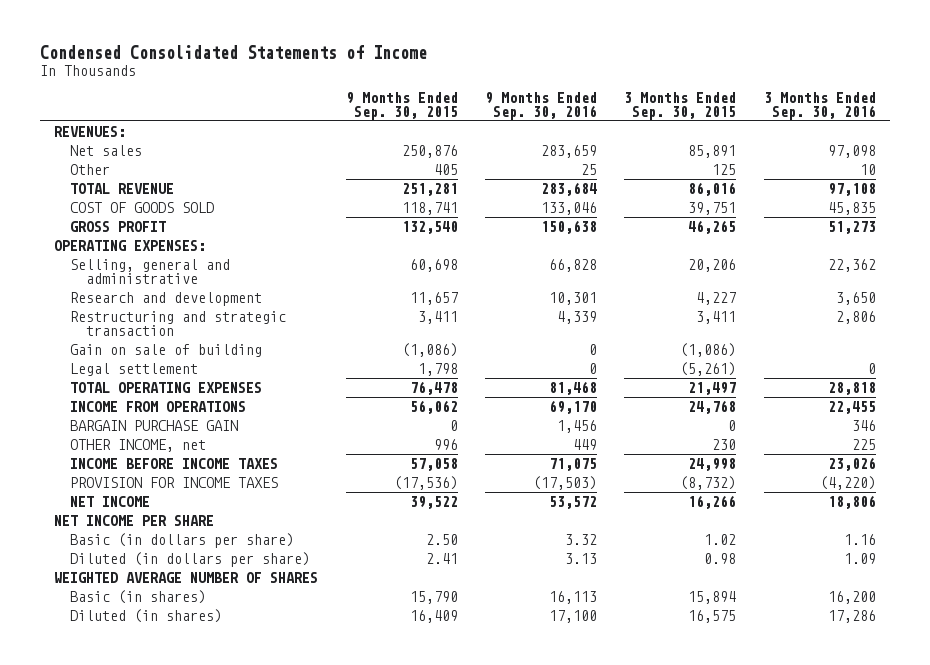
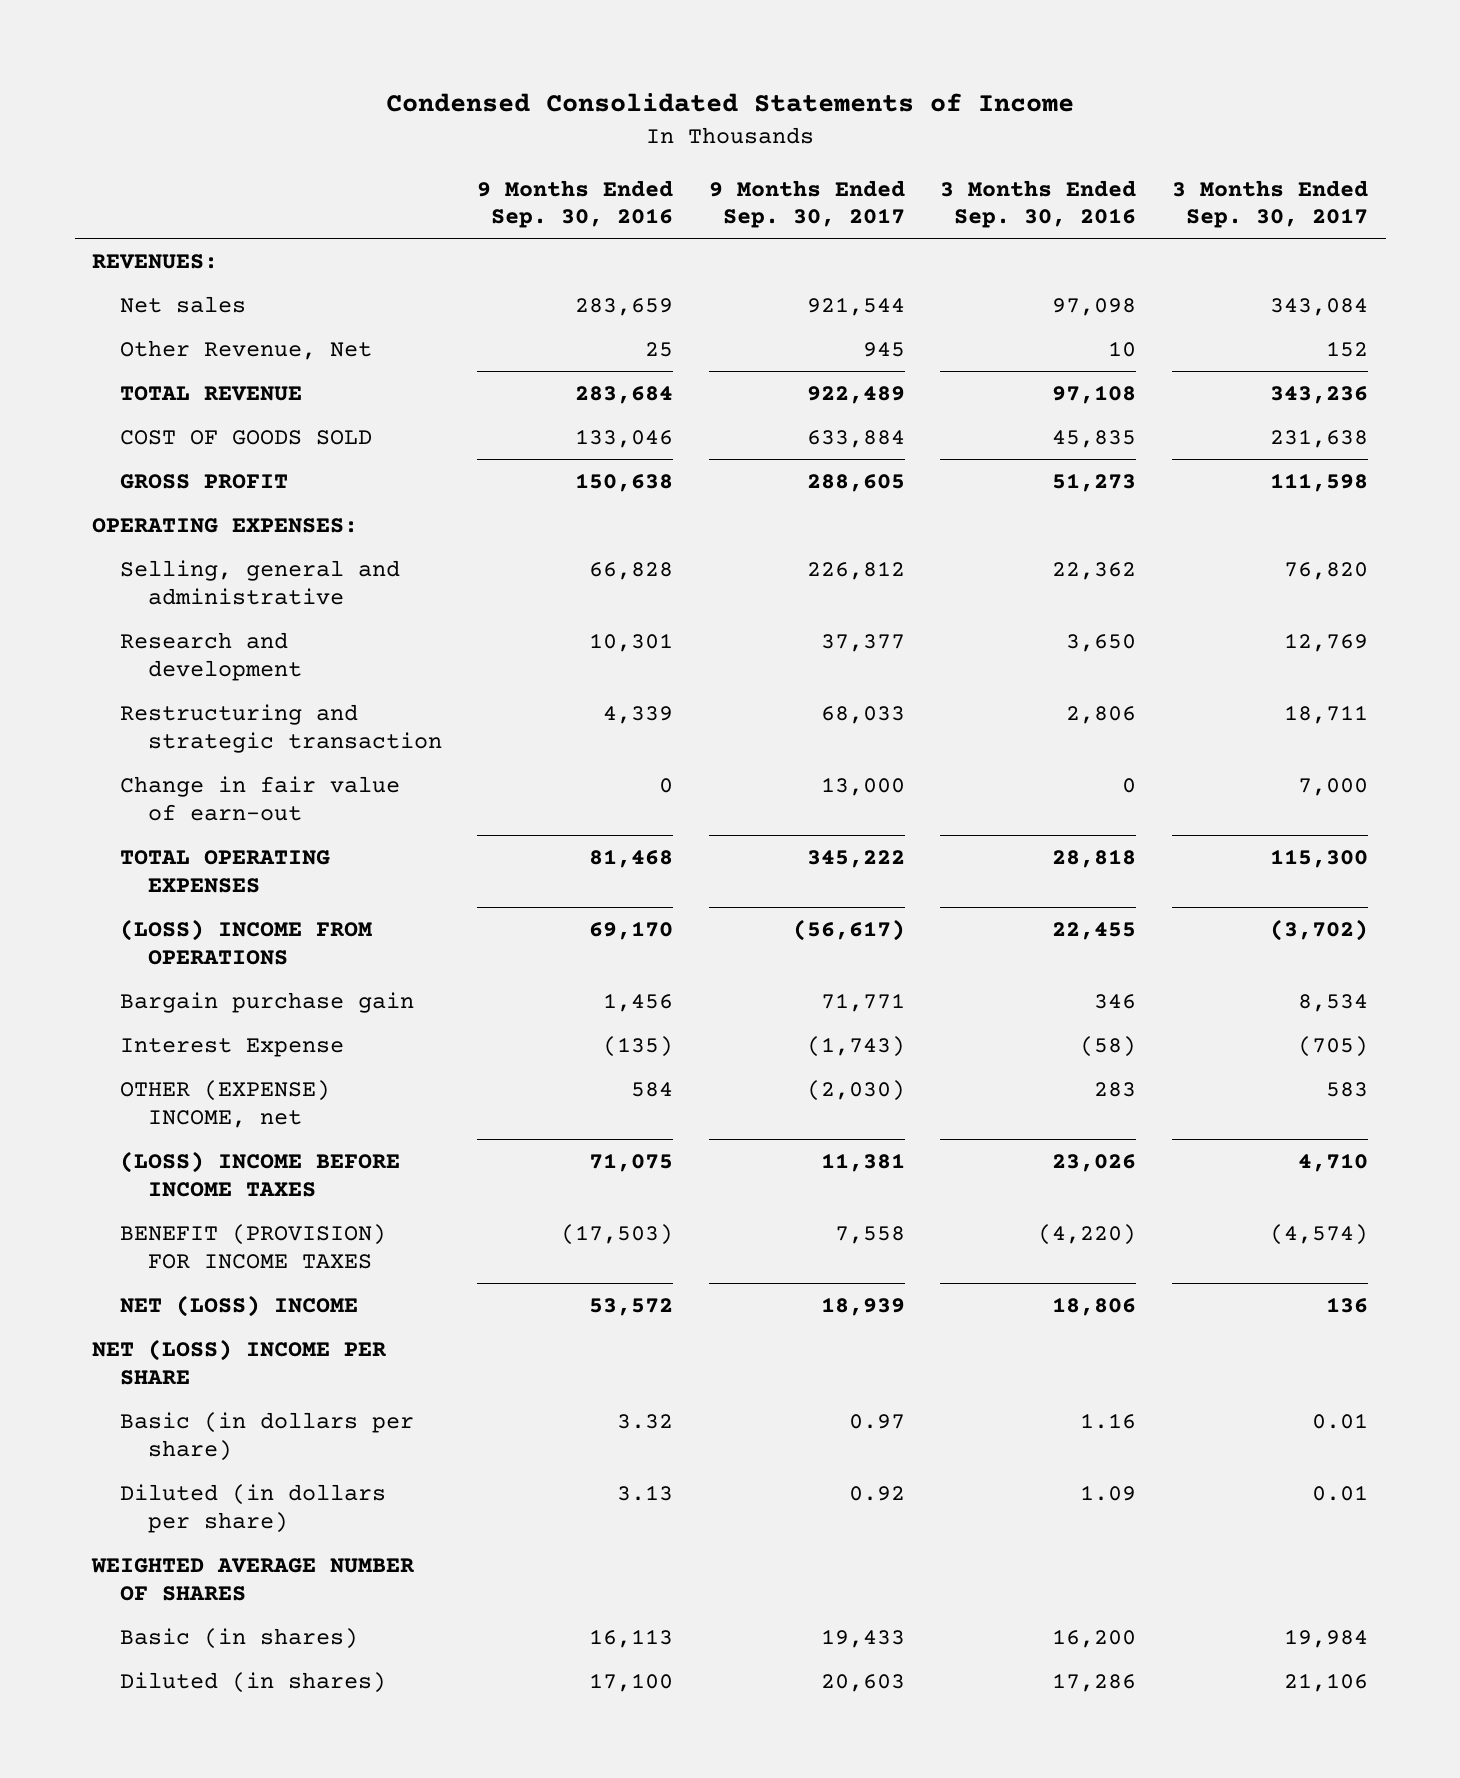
- | 9 Months Ended Sep. 30, 2015 | 9 Months Ended Sep. 30, 2016 | 3 Months Ended Sep. 30, 2015 | 3 Months Ended Sep. 30, 2016
+ | 9 Months Ended Sep. 30, 2016 | 9 Months Ended Sep. 30, 2017 | 3 Months Ended Sep. 30, 2016 | 3 Months Ended Sep. 30, 2017
- Other | 405 | 25 | 125 | 10
+ Other Revenue, Net | 25 | 945 | 10 | 152
- Gain on sale of building | (1,086) | 0 | (1,086) |
- Legal settlement | 1,798 | 0 | (5,261) | 0
+ Change in fair value of earn-out | 0 | 13,000 | 0 | 7,000
- INCOME FROM OPERATIONS | 56,062 | 69,170 | 24,768 | 22,455
- BARGAIN PURCHASE GAIN | 0 | 1,456 | 0 | 346
- OTHER INCOME, net | 996 | 449 | 230 | 225
- INCOME BEFORE INCOME TAXES | 57,058 | 71,075 | 24,998 | 23,026
- PROVISION FOR INCOME TAXES | (17,536) | (17,503) | (8,732) | (4,220)
- NET INCOME | 39,522 | 53,572 | 16,266 | 18,806
- NET INCOME PER SHARE
+ (LOSS) INCOME FROM OPERATIONS | 69,170 | (56,617) | 22,455 | (3,702)
+ Bargain purchase gain | 1,456 | 71,771 | 346 | 8,534
+ Interest Expense | (135) | (1,743) | (58) | (705)
+ OTHER (EXPENSE) INCOME, net | 584 | (2,030) | 283 | 583
+ (LOSS) INCOME BEFORE INCOME TAXES | 71,075 | 11,381 | 23,026 | 4,710
+ BENEFIT (PROVISION) FOR INCOME TAXES | (17,503) | 7,558 | (4,220) | (4,574)
+ NET (LOSS) INCOME | 53,572 | 18,939 | 18,806 | 136
+ NET (LOSS) INCOME PER SHARE

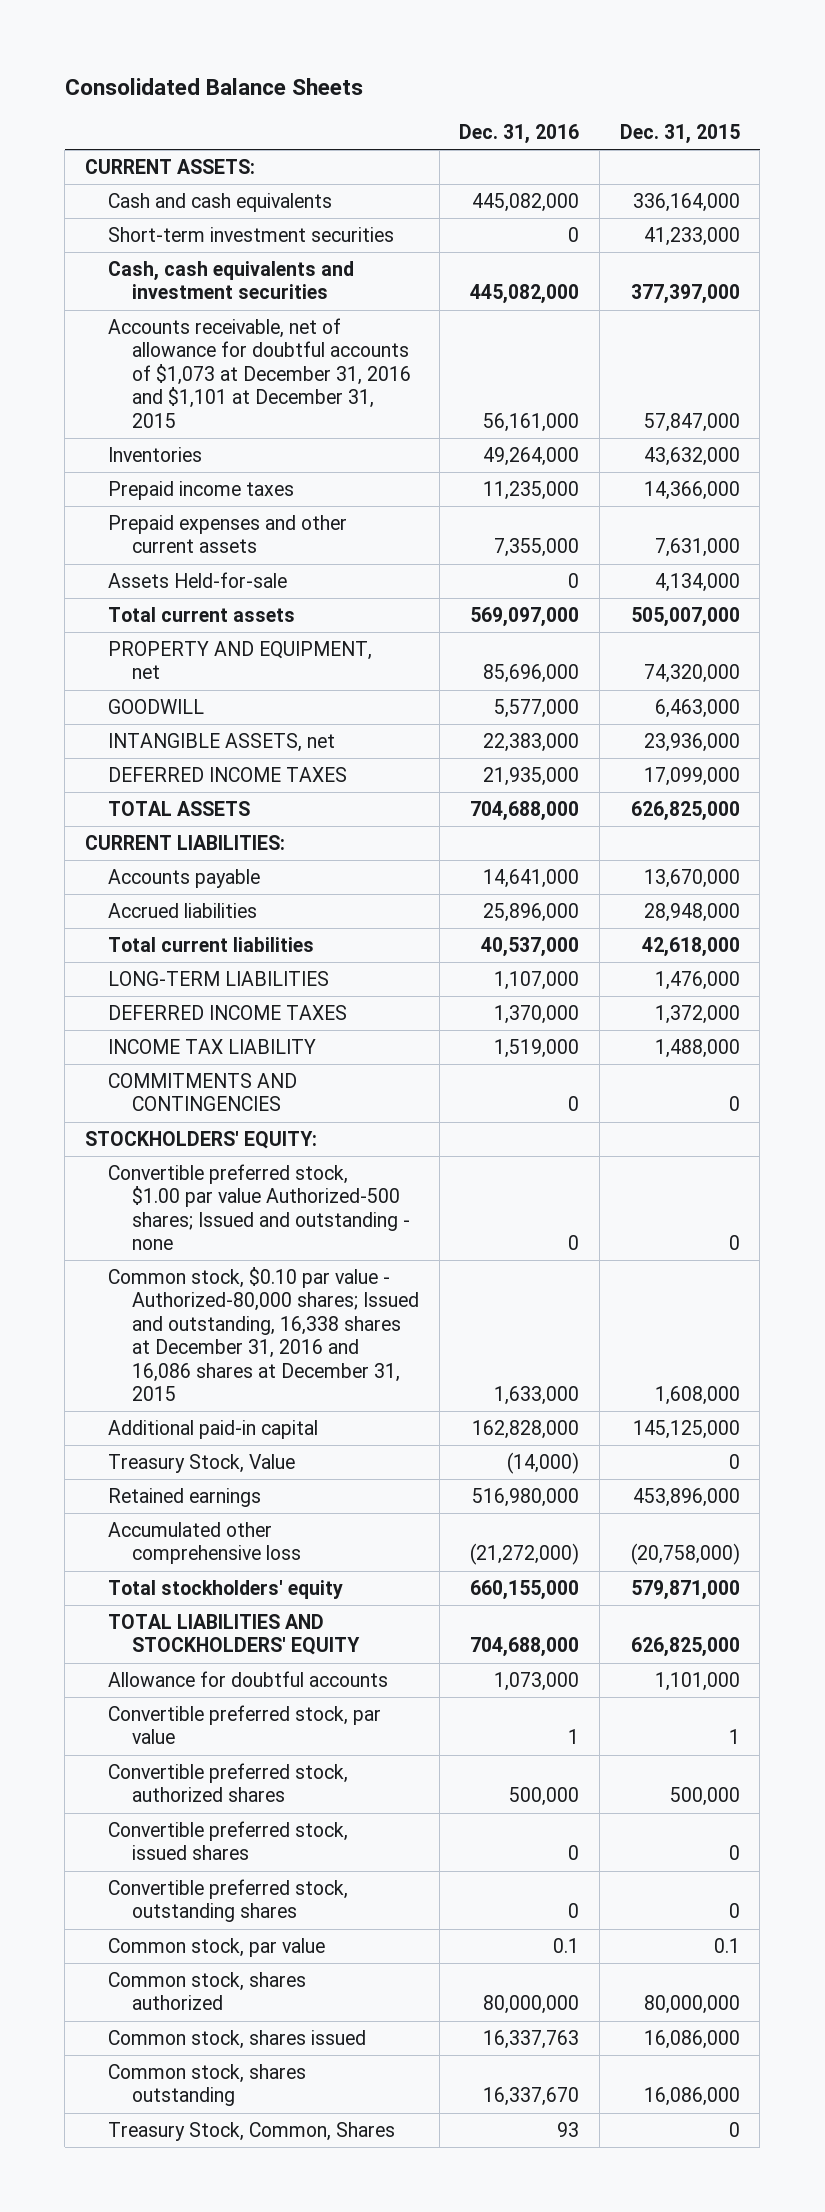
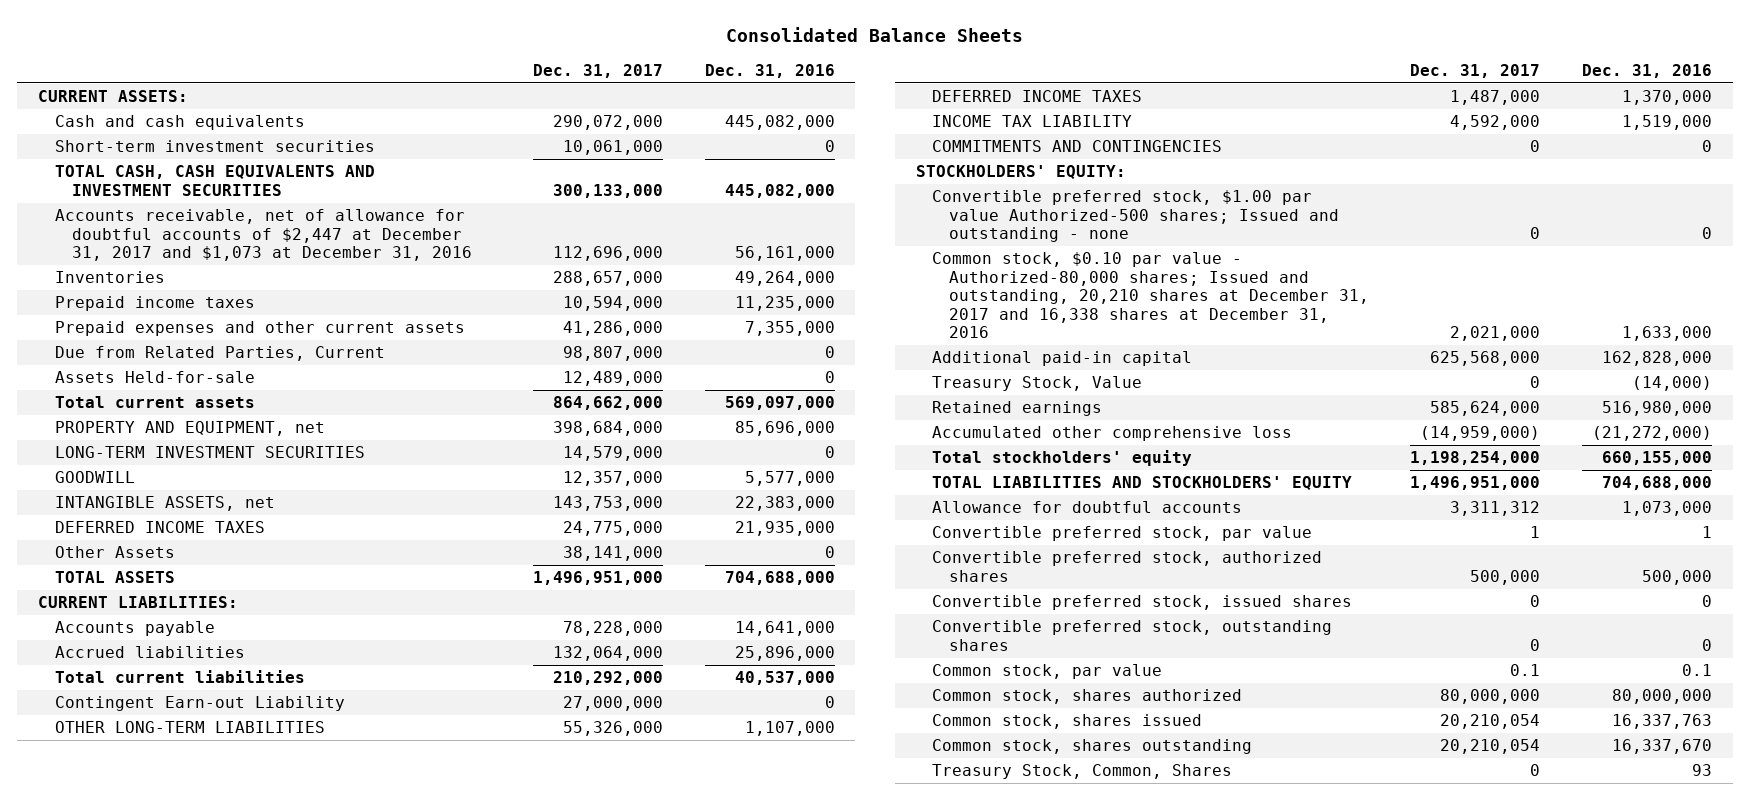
- | Dec. 31, 2016 | Dec. 31, 2015
+ | Dec. 31, 2017 | Dec. 31, 2016
- Cash, cash equivalents and investment securities | 445,082,000 | 377,397,000
- Accounts receivable, net of allowance for doubtful accounts of $1,073 at December 31, 2016 and $1,101 at December 31, 2015 | 56,161,000 | 57,847,000
+ TOTAL CASH, CASH EQUIVALENTS AND INVESTMENT SECURITIES | 300,133,000 | 445,082,000
+ Accounts receivable, net of allowance for doubtful accounts of $2,447 at December 31, 2017 and $1,073 at December 31, 2016 | 112,696,000 | 56,161,000
+ Due from Related Parties, Current | 98,807,000 | 0
+ LONG-TERM INVESTMENT SECURITIES | 14,579,000 | 0
+ Other Assets | 38,141,000 | 0
- LONG-TERM LIABILITIES | 1,107,000 | 1,476,000
+ Contingent Earn-out Liability | 27,000,000 | 0
+ OTHER LONG-TERM LIABILITIES | 55,326,000 | 1,107,000
- Common stock, $0.10 par value - Authorized-80,000 shares; Issued and outstanding, 16,338 shares at December 31, 2016 and 16,086 shares at December 31, 2015 | 1,633,000 | 1,608,000
+ Common stock, $0.10 par value - Authorized-80,000 shares; Issued and outstanding, 20,210 shares at December 31, 2017 and 16,338 shares at December 31, 2016 | 2,021,000 | 1,633,000

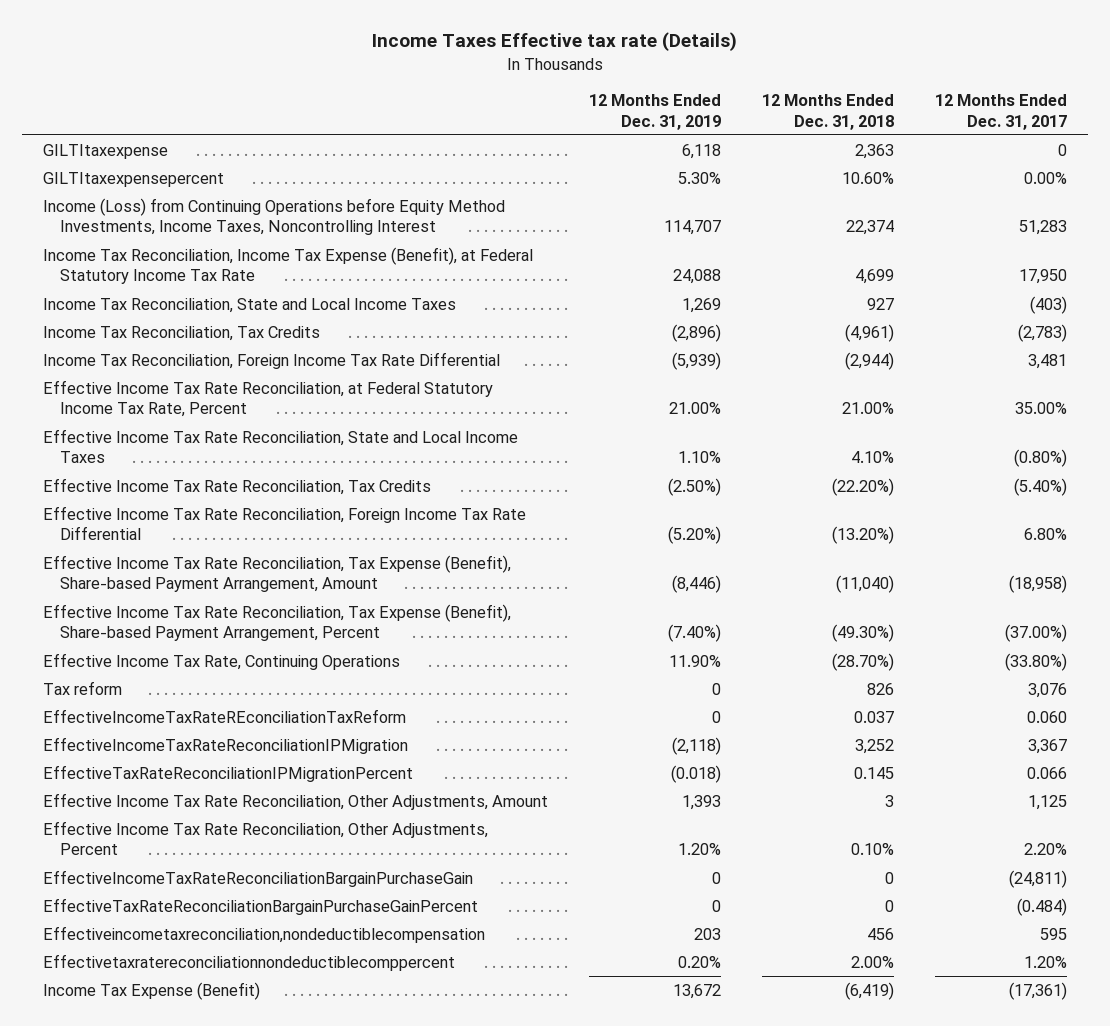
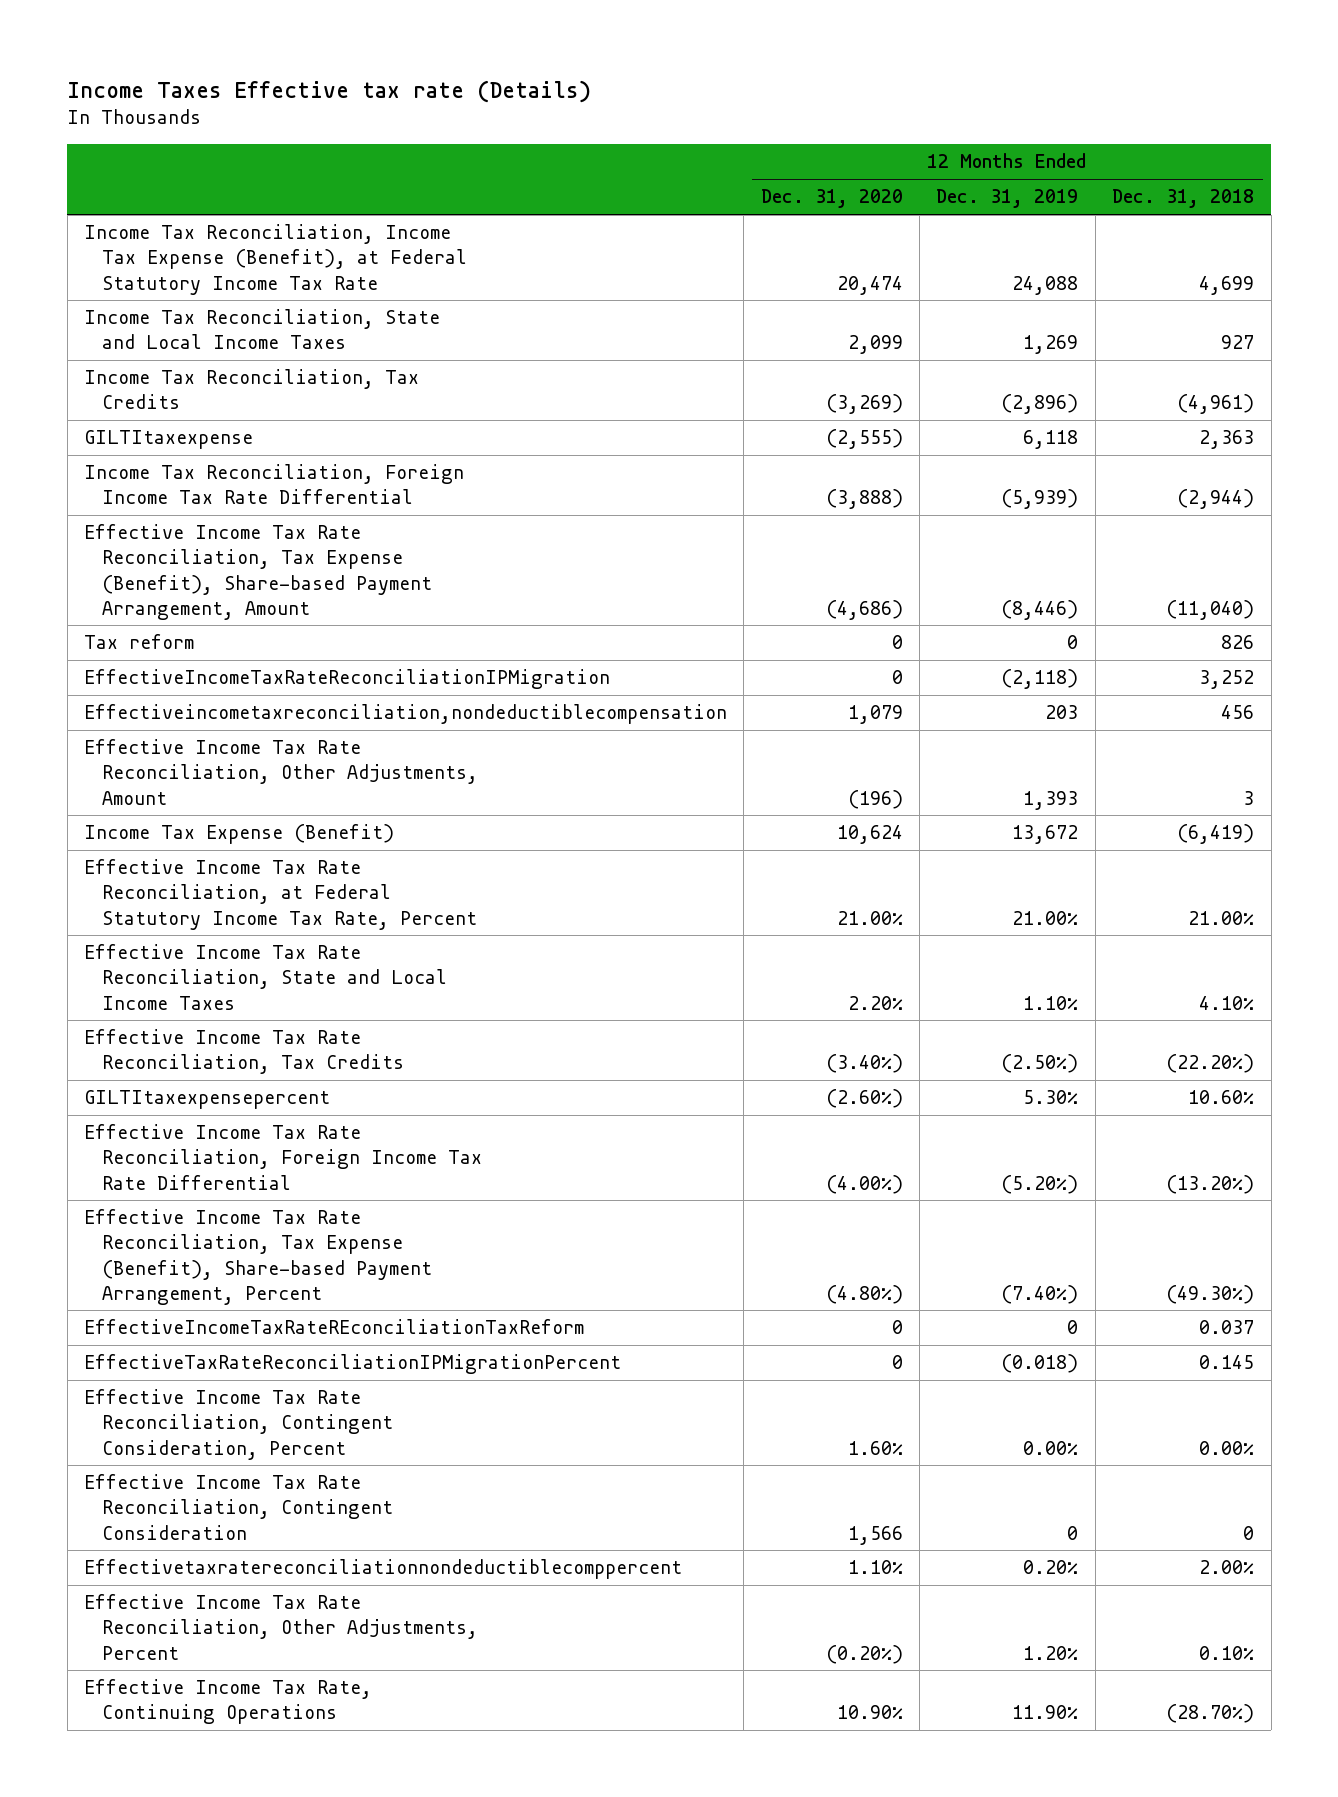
- | 12 Months Ended Dec. 31, 2019 | 12 Months Ended Dec. 31, 2018 | 12 Months Ended Dec. 31, 2017
+ | 12 Months Ended Dec. 31, 2020 | 12 Months Ended Dec. 31, 2019 | 12 Months Ended Dec. 31, 2018
- Income (Loss) from Continuing Operations before Equity Method Investments, Income Taxes, Noncontrolling Interest | 114,707 | 22,374 | 51,283
moved down: GILTItaxexpense | (2,555) | 6,118 | 2,363
moved up: Effective Income Tax Rate Reconciliation, Tax Expense (Benefit), Share-based Payment Arrangement, Amount | (4,686) | (8,446) | (11,040)
moved up: Tax reform | 0 | 0 | 826
moved up: EffectiveIncomeTaxRateReconciliationIPMigration | 0 | (2,118) | 3,252
moved up: Effectiveincometaxreconciliation,nondeductiblecompensation | 1,079 | 203 | 456
moved up: Effective Income Tax Rate Reconciliation, Other Adjustments, Amount | (196) | 1,393 | 3
moved up: Income Tax Expense (Benefit) | 10,624 | 13,672 | (6,419)
moved down: GILTItaxexpensepercent | (2.60%) | 5.30% | 10.60%
- EffectiveIncomeTaxRateReconciliationBargainPurchaseGain | 0 | 0 | (24,811)
- EffectiveTaxRateReconciliationBargainPurchaseGainPercent | 0 | 0 | (0.484)
+ Effective Income Tax Rate Reconciliation, Contingent Consideration, Percent | 1.60% | 0.00% | 0.00%
+ Effective Income Tax Rate Reconciliation, Contingent Consideration | 1,566 | 0 | 0
moved down: Effective Income Tax Rate Reconciliation, Other Adjustments, Percent | (0.20%) | 1.20% | 0.10%
moved down: Effective Income Tax Rate, Continuing Operations | 10.90% | 11.90% | (28.70%)

